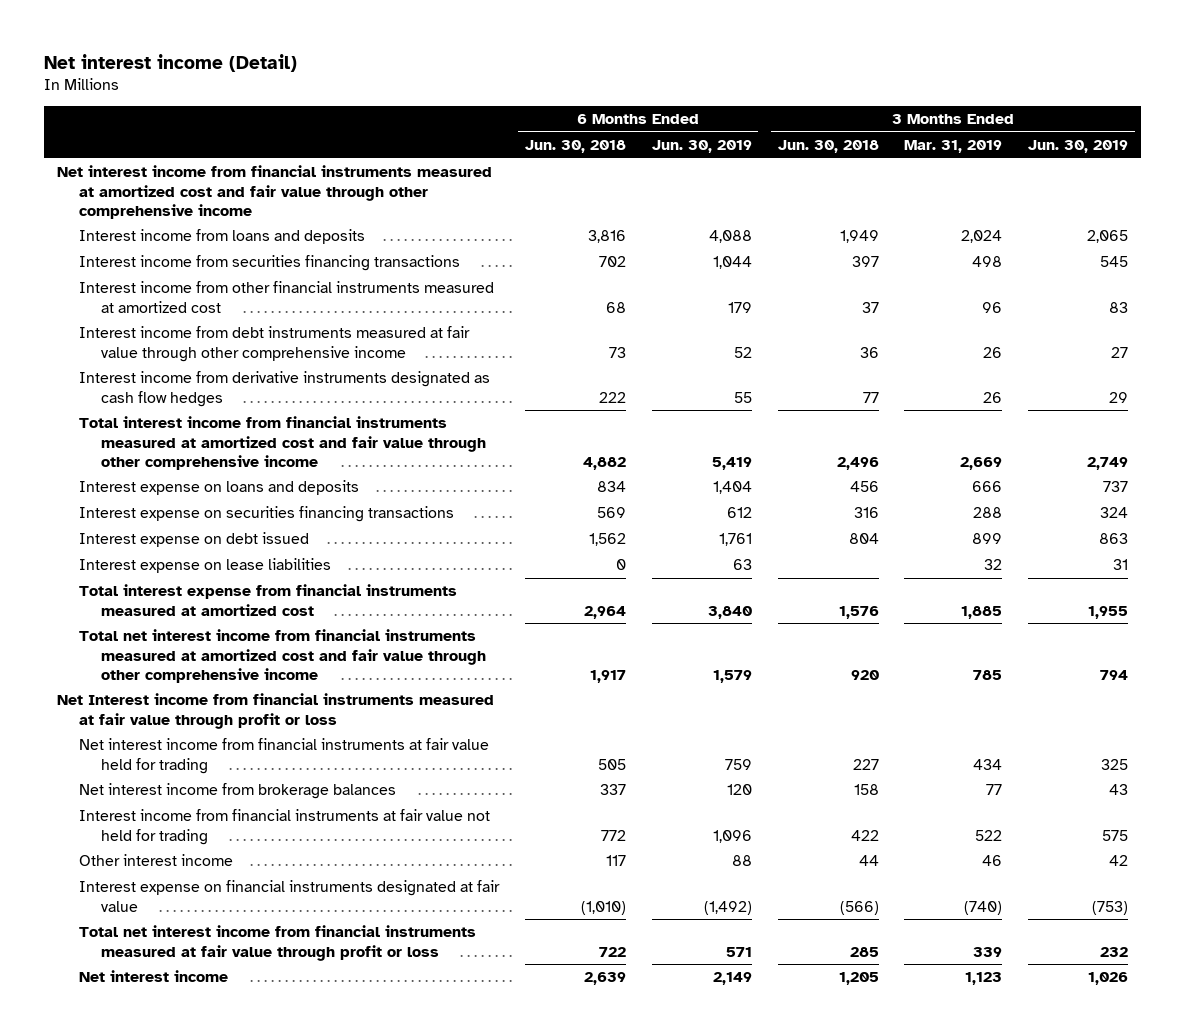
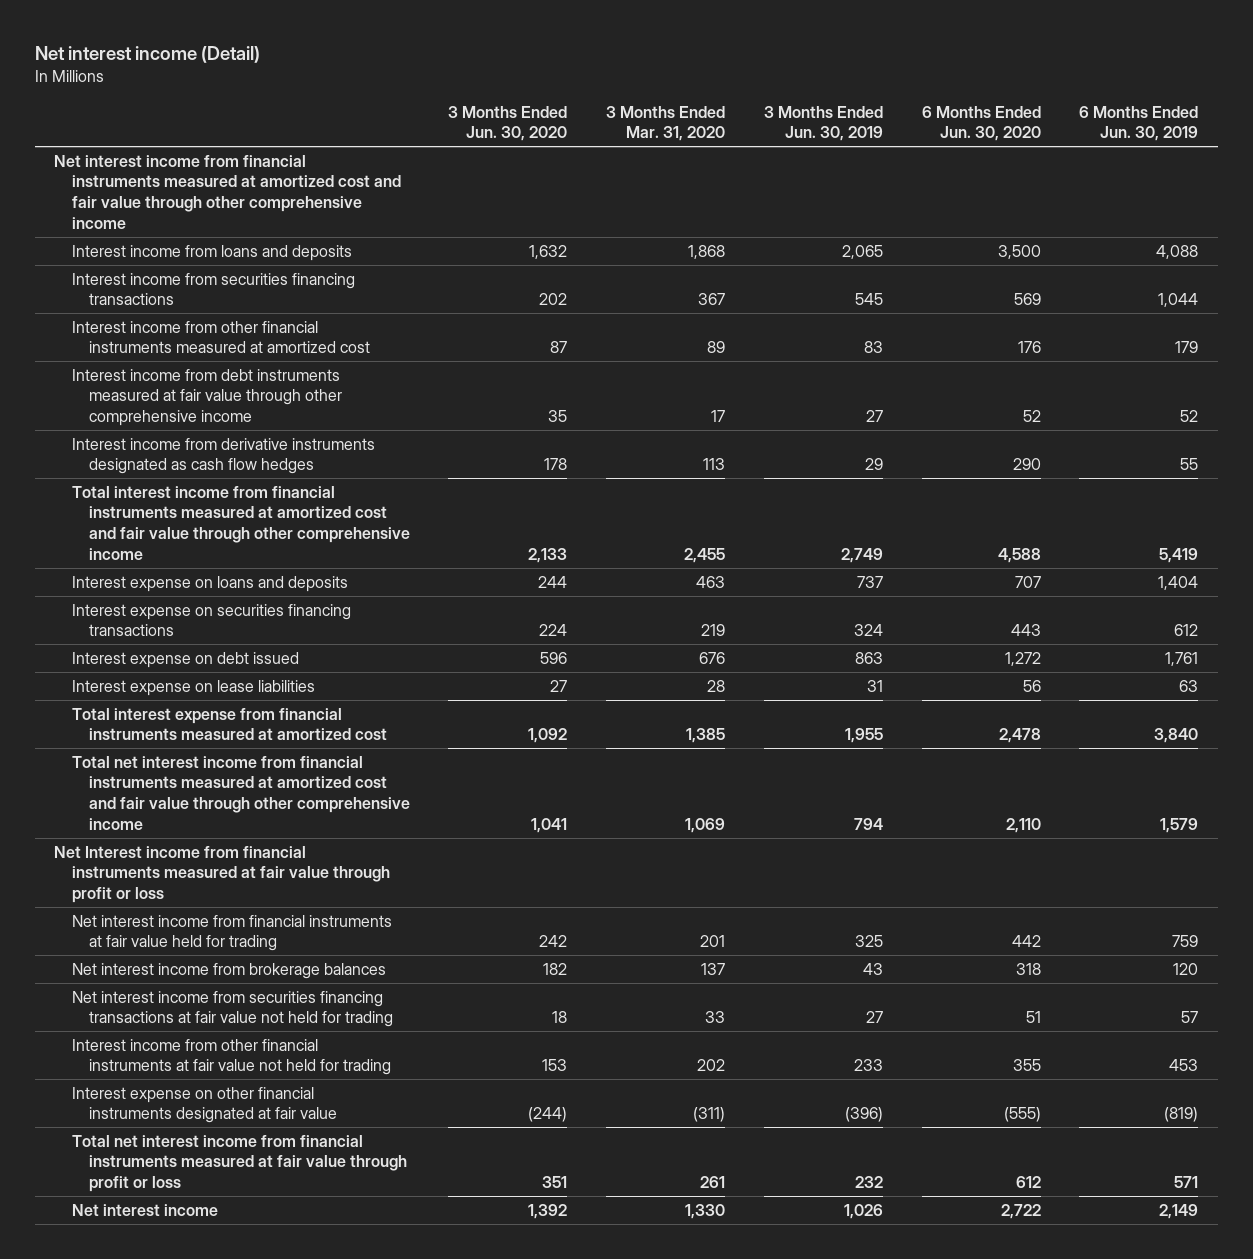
- | 6 Months Ended Jun. 30, 2018 | 6 Months Ended Jun. 30, 2019 | 3 Months Ended Jun. 30, 2018 | 3 Months Ended Mar. 31, 2019 | 3 Months Ended Jun. 30, 2019
+ | 3 Months Ended Jun. 30, 2020 | 3 Months Ended Mar. 31, 2020 | 3 Months Ended Jun. 30, 2019 | 6 Months Ended Jun. 30, 2020 | 6 Months Ended Jun. 30, 2019
- Interest income from financial instruments at fair value not held for trading | 772 | 1,096 | 422 | 522 | 575
- Other interest income | 117 | 88 | 44 | 46 | 42
- Interest expense on financial instruments designated at fair value | (1,010) | (1,492) | (566) | (740) | (753)
+ Net interest income from securities financing transactions at fair value not held for trading | 18 | 33 | 27 | 51 | 57
+ Interest income from other financial instruments at fair value not held for trading | 153 | 202 | 233 | 355 | 453
+ Interest expense on other financial instruments designated at fair value | (244) | (311) | (396) | (555) | (819)

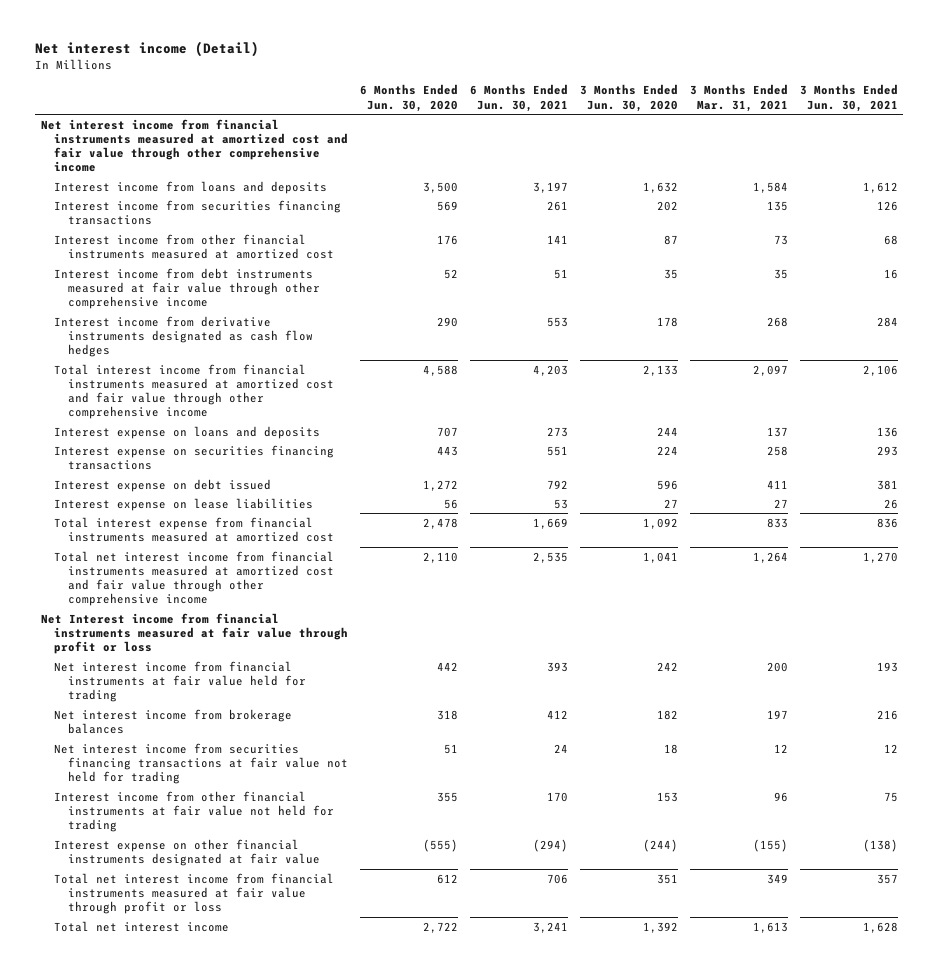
- | 3 Months Ended Jun. 30, 2020 | 3 Months Ended Mar. 31, 2020 | 3 Months Ended Jun. 30, 2019 | 6 Months Ended Jun. 30, 2020 | 6 Months Ended Jun. 30, 2019
+ | 6 Months Ended Jun. 30, 2020 | 6 Months Ended Jun. 30, 2021 | 3 Months Ended Jun. 30, 2020 | 3 Months Ended Mar. 31, 2021 | 3 Months Ended Jun. 30, 2021
- Net interest income | 1,392 | 1,330 | 1,026 | 2,722 | 2,149
+ Total net interest income | 2,722 | 3,241 | 1,392 | 1,613 | 1,628

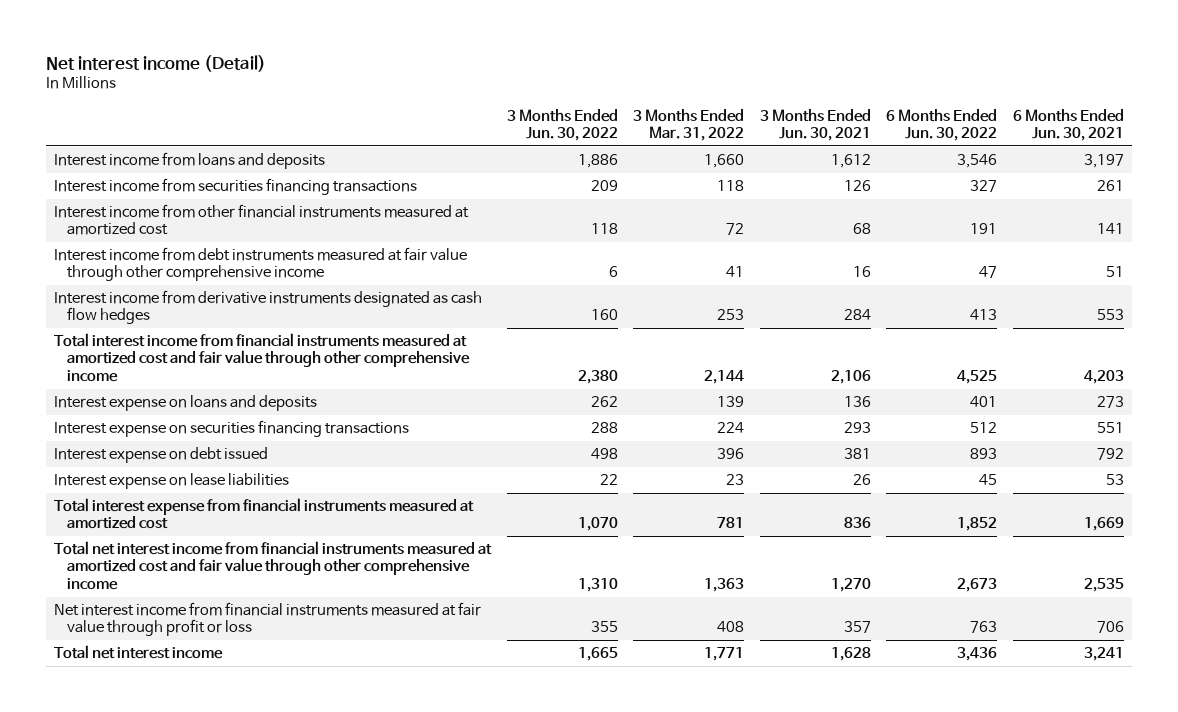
- | 6 Months Ended Jun. 30, 2020 | 6 Months Ended Jun. 30, 2021 | 3 Months Ended Jun. 30, 2020 | 3 Months Ended Mar. 31, 2021 | 3 Months Ended Jun. 30, 2021
+ | 3 Months Ended Jun. 30, 2022 | 3 Months Ended Mar. 31, 2022 | 3 Months Ended Jun. 30, 2021 | 6 Months Ended Jun. 30, 2022 | 6 Months Ended Jun. 30, 2021
- Net interest income from financial instruments measured at amortized cost and fair value through other comprehensive income
- Net Interest income from financial instruments measured at fair value through profit or loss
- Net interest income from financial instruments at fair value held for trading | 442 | 393 | 242 | 200 | 193
- Net interest income from brokerage balances | 318 | 412 | 182 | 197 | 216
- Net interest income from securities financing transactions at fair value not held for trading | 51 | 24 | 18 | 12 | 12
- Interest income from other financial instruments at fair value not held for trading | 355 | 170 | 153 | 96 | 75
- Interest expense on other financial instruments designated at fair value | (555) | (294) | (244) | (155) | (138)
- Total net interest income from financial instruments measured at fair value through profit or loss | 612 | 706 | 351 | 349 | 357
+ Net interest income from financial instruments measured at fair value through profit or loss | 355 | 408 | 357 | 763 | 706

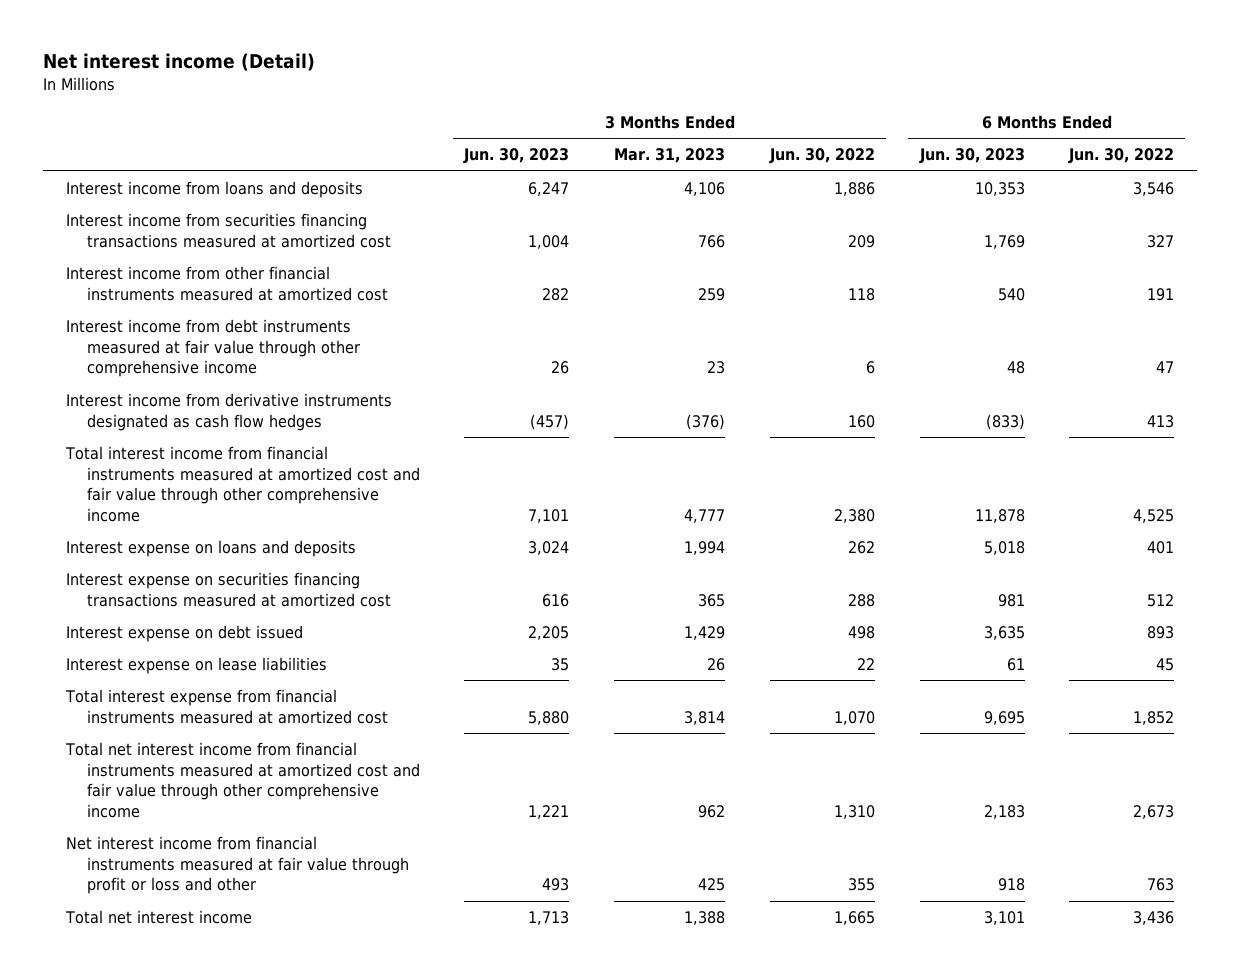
- | 3 Months Ended Jun. 30, 2022 | 3 Months Ended Mar. 31, 2022 | 3 Months Ended Jun. 30, 2021 | 6 Months Ended Jun. 30, 2022 | 6 Months Ended Jun. 30, 2021
+ | 3 Months Ended Jun. 30, 2023 | 3 Months Ended Mar. 31, 2023 | 3 Months Ended Jun. 30, 2022 | 6 Months Ended Jun. 30, 2023 | 6 Months Ended Jun. 30, 2022
- Interest income from securities financing transactions | 209 | 118 | 126 | 327 | 261
+ Interest income from securities financing transactions measured at amortized cost | 1,004 | 766 | 209 | 1,769 | 327
- Interest expense on securities financing transactions | 288 | 224 | 293 | 512 | 551
+ Interest expense on securities financing transactions measured at amortized cost | 616 | 365 | 288 | 981 | 512
- Net interest income from financial instruments measured at fair value through profit or loss | 355 | 408 | 357 | 763 | 706
+ Net interest income from financial instruments measured at fair value through profit or loss and other | 493 | 425 | 355 | 918 | 763

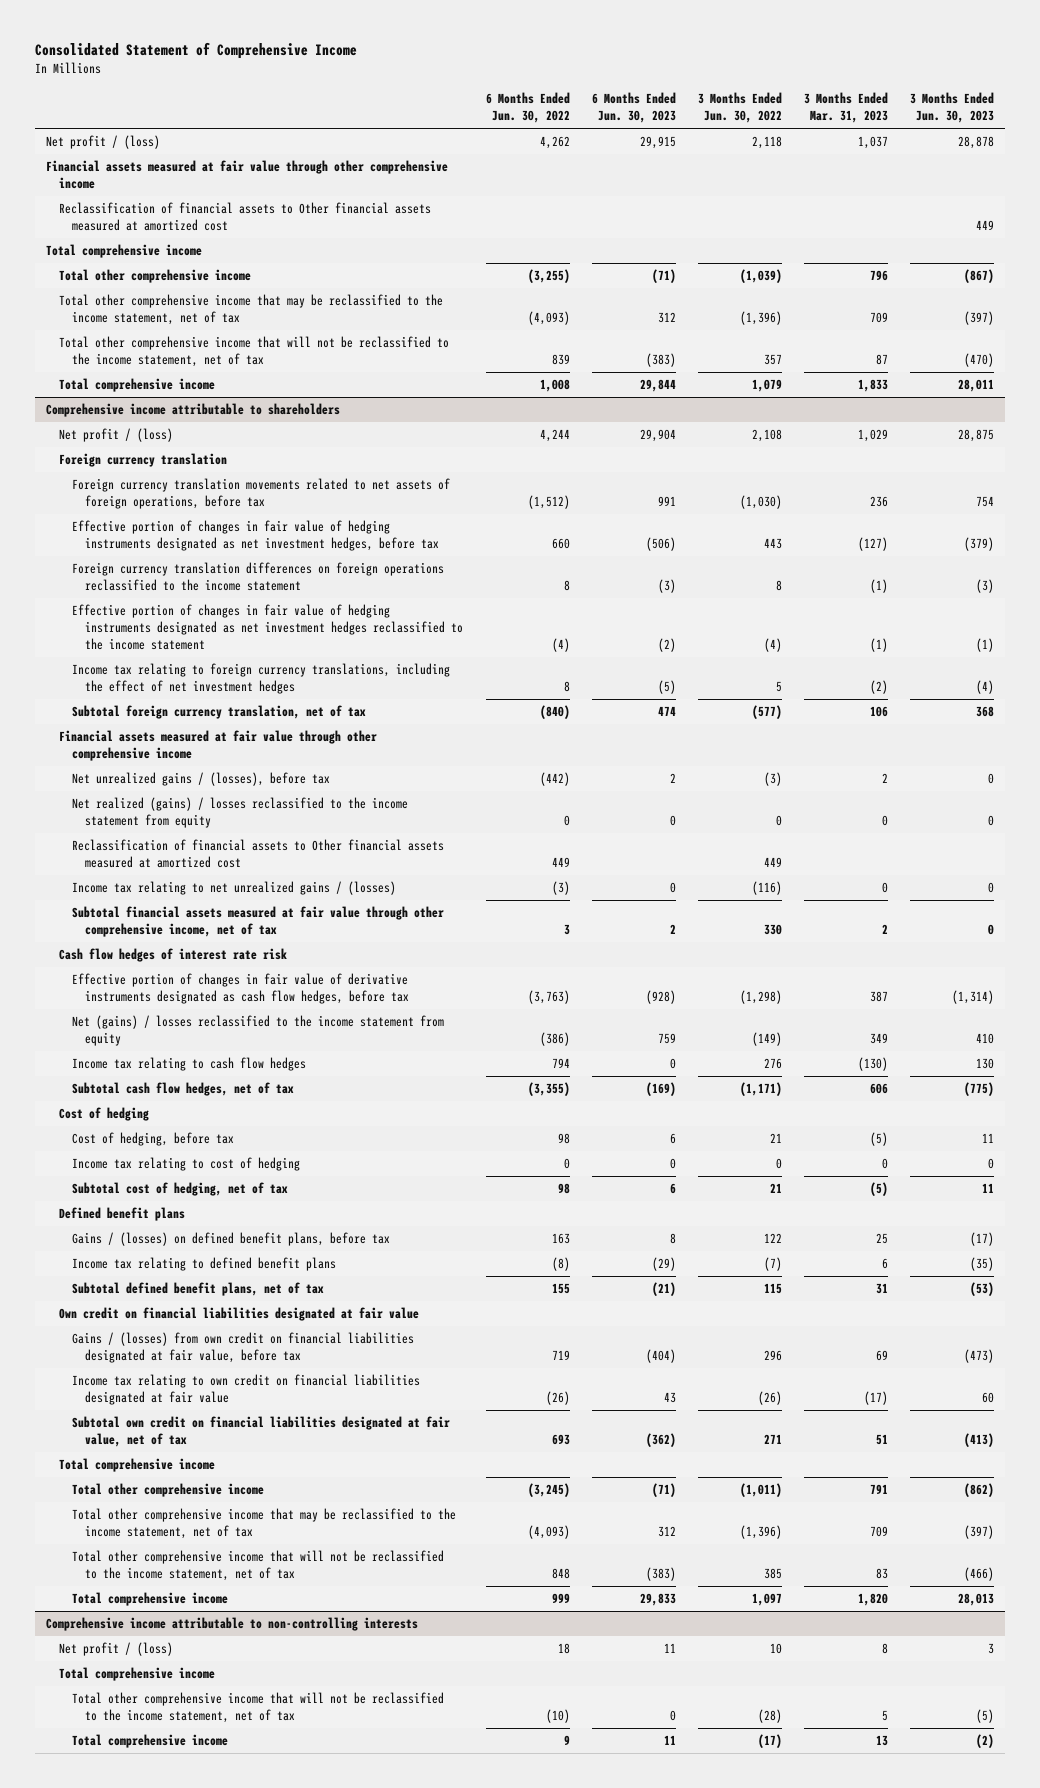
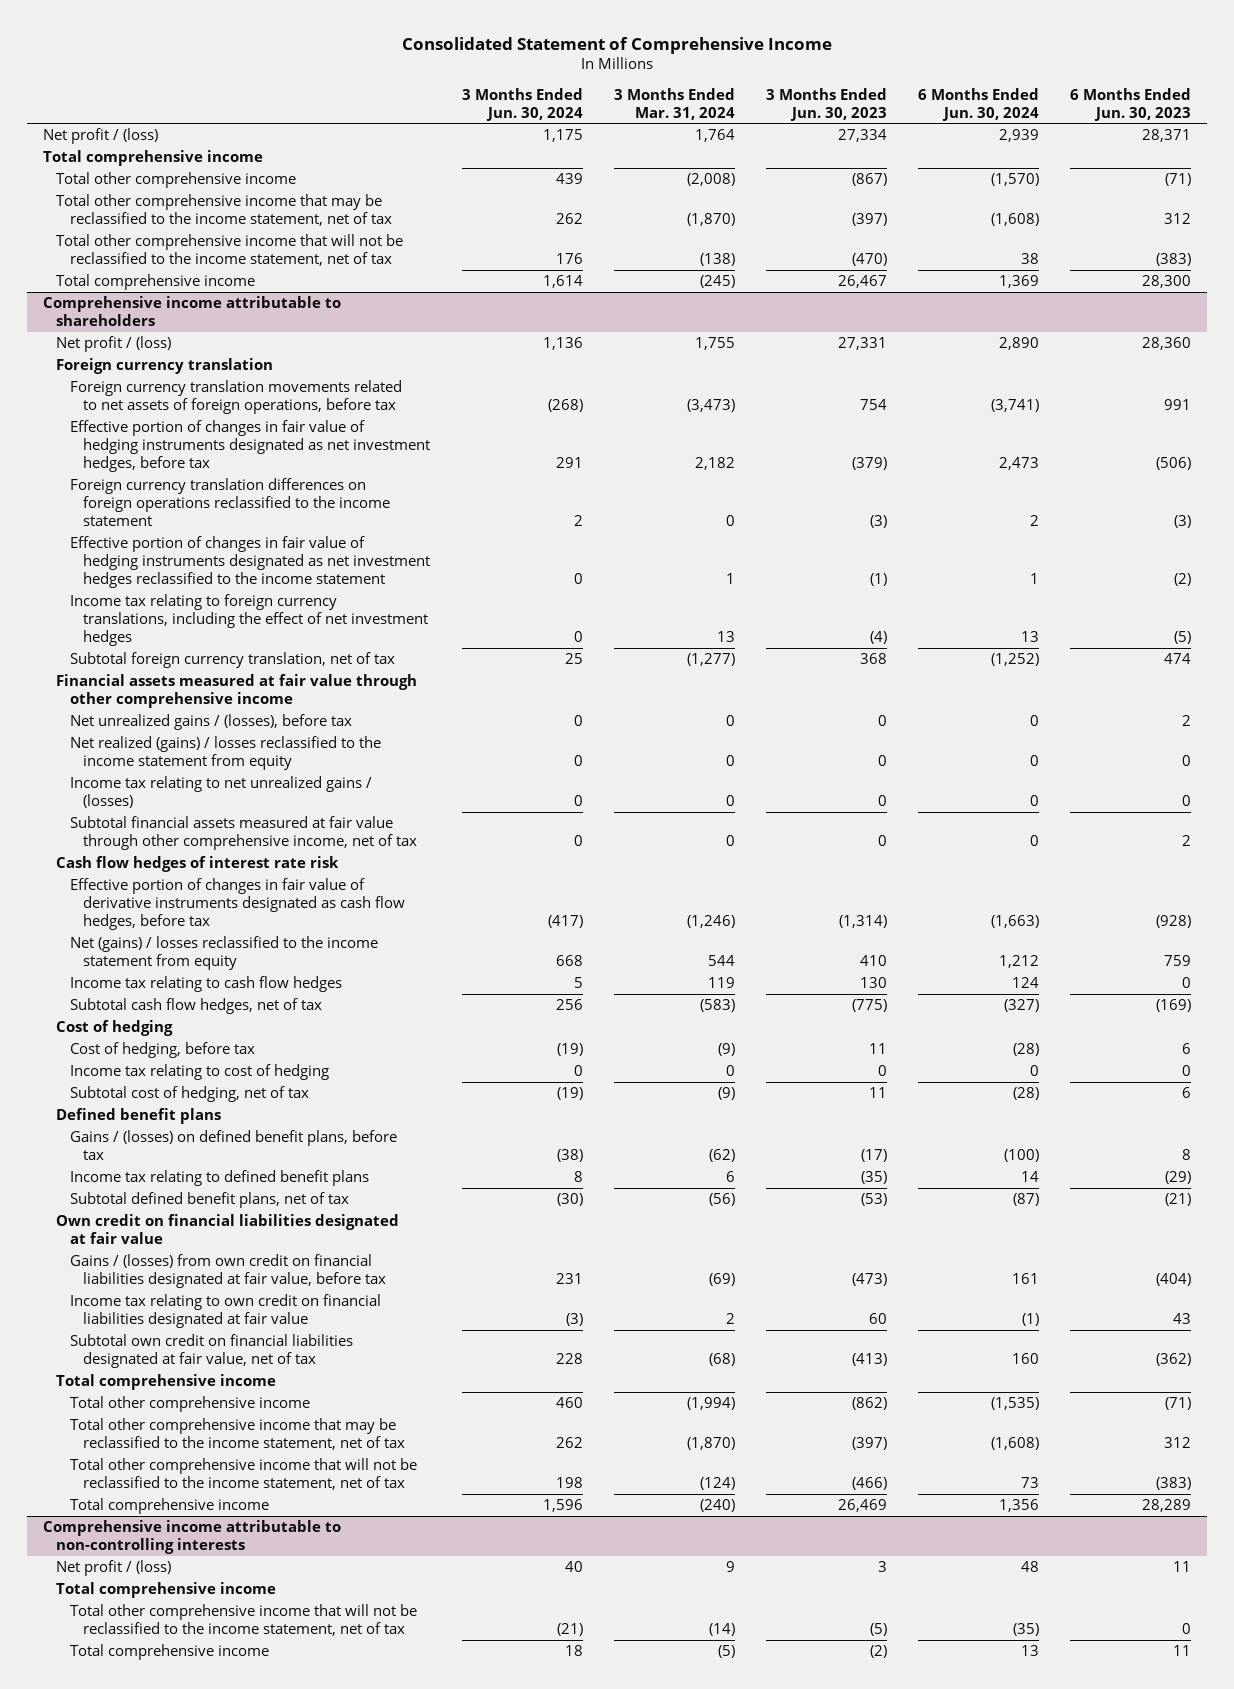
- | 6 Months Ended Jun. 30, 2022 | 6 Months Ended Jun. 30, 2023 | 3 Months Ended Jun. 30, 2022 | 3 Months Ended Mar. 31, 2023 | 3 Months Ended Jun. 30, 2023
+ | 3 Months Ended Jun. 30, 2024 | 3 Months Ended Mar. 31, 2024 | 3 Months Ended Jun. 30, 2023 | 6 Months Ended Jun. 30, 2024 | 6 Months Ended Jun. 30, 2023
- Net profit / (loss) | 4,262 | 29,915 | 2,118 | 1,037 | 28,878
- Financial assets measured at fair value through other comprehensive income
- Reclassification of financial assets to Other financial assets measured at amortized cost | | | | | 449
+ Net profit / (loss) | 1,175 | 1,764 | 27,334 | 2,939 | 28,371
- Total comprehensive income | 1,008 | 29,844 | 1,079 | 1,833 | 28,011
+ Total comprehensive income | 1,614 | (245) | 26,467 | 1,369 | 28,300
@ Comprehensive income attributable to shareholders
- Net profit / (loss) | 4,244 | 29,904 | 2,108 | 1,029 | 28,875
+ Net profit / (loss) | 1,136 | 1,755 | 27,331 | 2,890 | 28,360
- Reclassification of financial assets to Other financial assets measured at amortized cost | 449 | | 449 | |
- Total comprehensive income | 999 | 29,833 | 1,097 | 1,820 | 28,013
+ Total comprehensive income | 1,596 | (240) | 26,469 | 1,356 | 28,289

